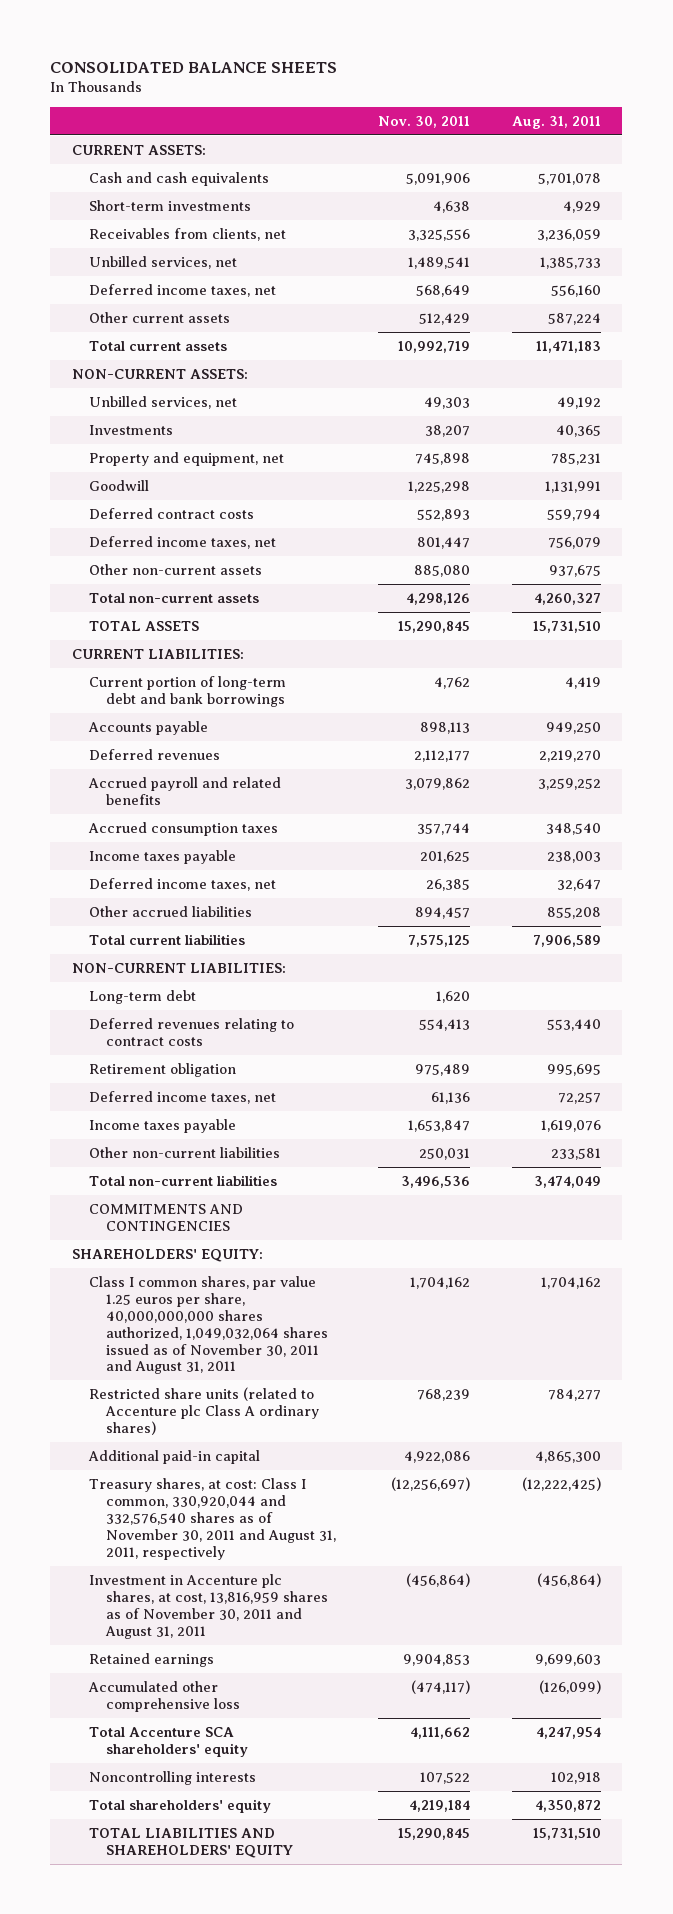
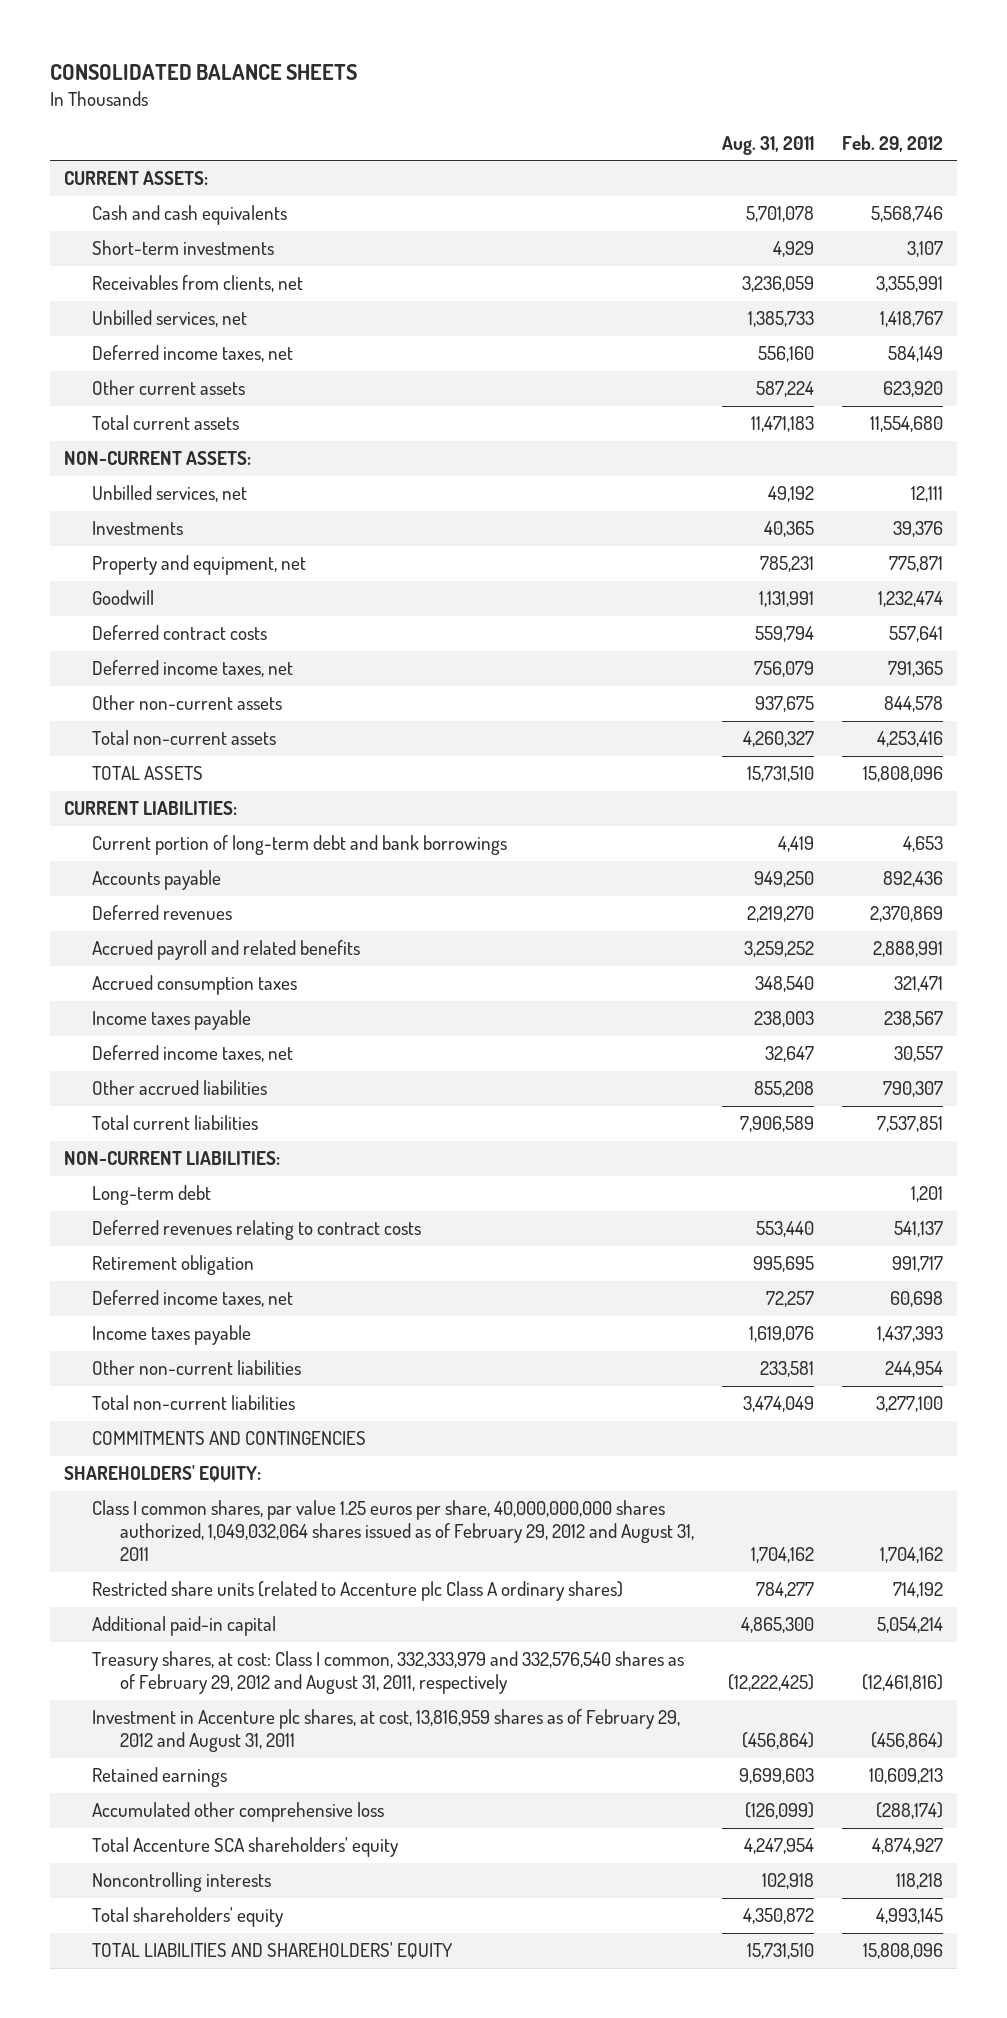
- | Nov. 30, 2011 | Aug. 31, 2011
+ | Aug. 31, 2011 | Feb. 29, 2012
- Class I common shares, par value 1.25 euros per share, 40,000,000,000 shares authorized, 1,049,032,064 shares issued as of November 30, 2011 and August 31, 2011 | 1,704,162 | 1,704,162
+ Class I common shares, par value 1.25 euros per share, 40,000,000,000 shares authorized, 1,049,032,064 shares issued as of February 29, 2012 and August 31, 2011 | 1,704,162 | 1,704,162
- Treasury shares, at cost: Class I common, 330,920,044 and 332,576,540 shares as of November 30, 2011 and August 31, 2011, respectively | (12,256,697) | (12,222,425)
- Investment in Accenture plc shares, at cost, 13,816,959 shares as of November 30, 2011 and August 31, 2011 | (456,864) | (456,864)
+ Treasury shares, at cost: Class I common, 332,333,979 and 332,576,540 shares as of February 29, 2012 and August 31, 2011, respectively | (12,222,425) | (12,461,816)
+ Investment in Accenture plc shares, at cost, 13,816,959 shares as of February 29, 2012 and August 31, 2011 | (456,864) | (456,864)

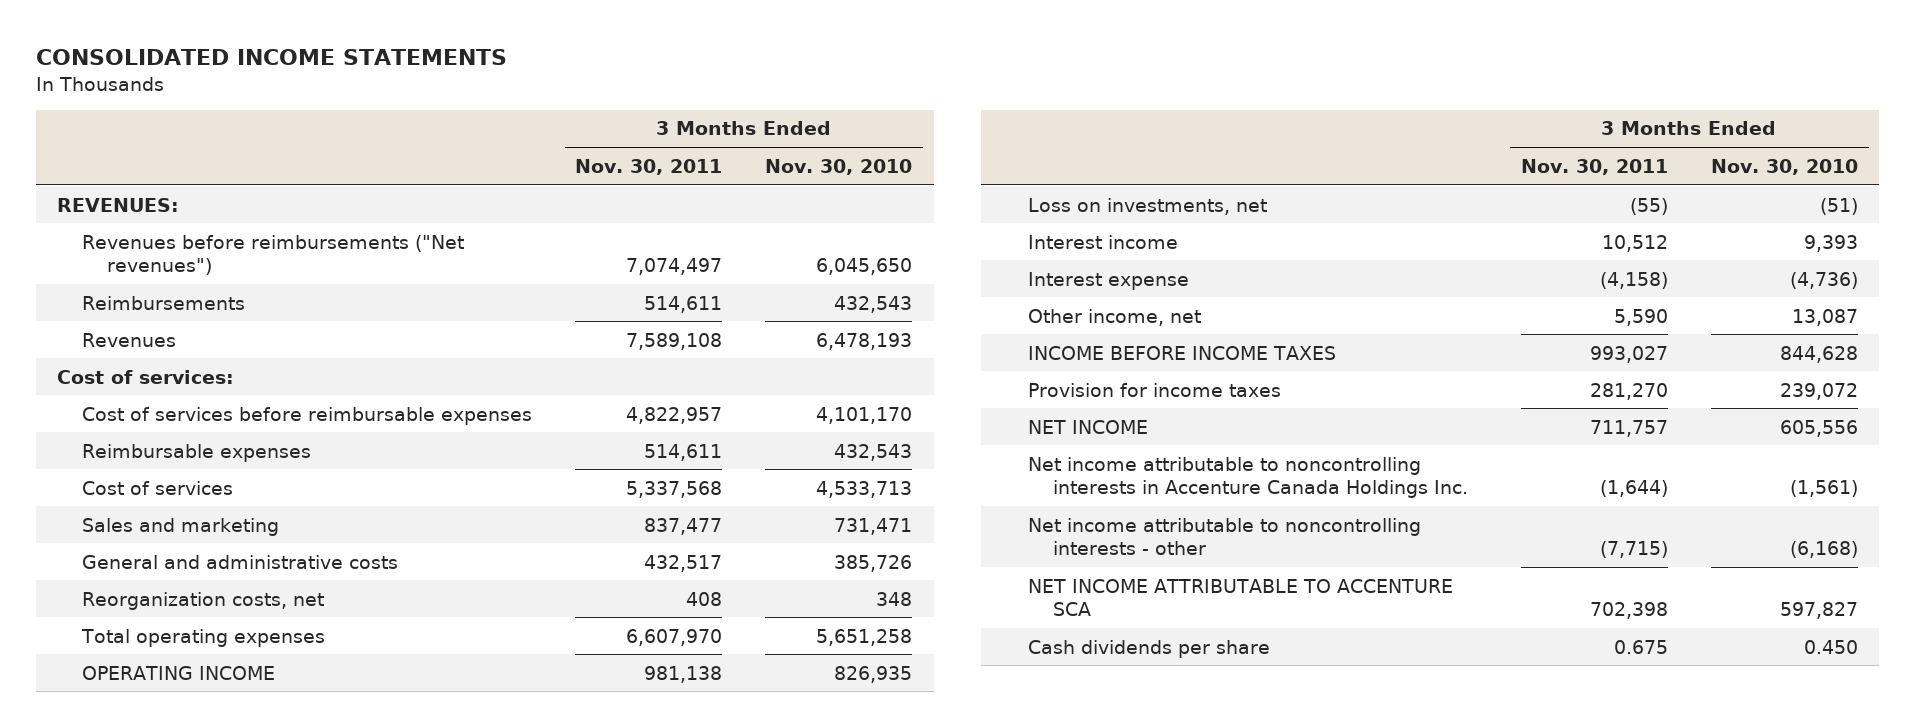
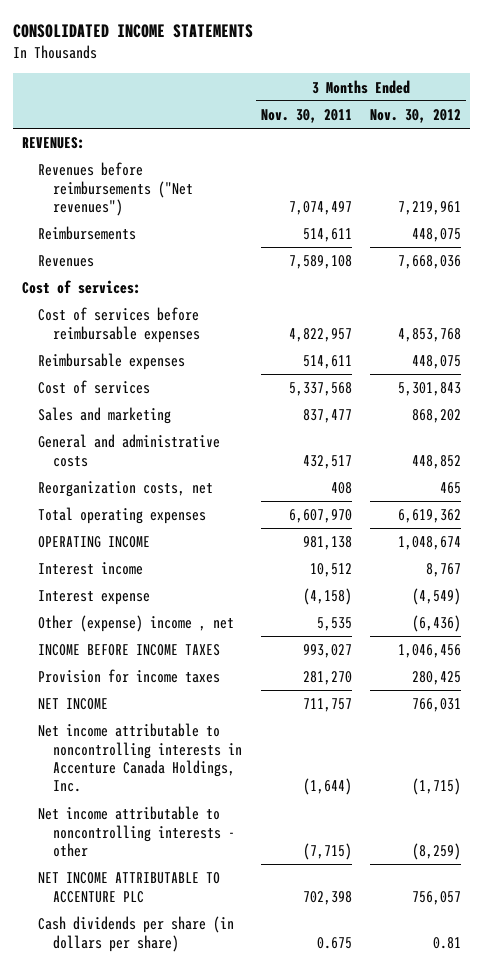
- | 3 Months Ended Nov. 30, 2011 | 3 Months Ended Nov. 30, 2010
+ | 3 Months Ended Nov. 30, 2011 | 3 Months Ended Nov. 30, 2012
- Loss on investments, net | (55) | (51)
- Other income, net | 5,590 | 13,087
+ Other (expense) income , net | 5,535 | (6,436)
- Net income attributable to noncontrolling interests in Accenture Canada Holdings Inc. | (1,644) | (1,561)
+ Net income attributable to noncontrolling interests in Accenture Canada Holdings, Inc. | (1,644) | (1,715)
- NET INCOME ATTRIBUTABLE TO ACCENTURE SCA | 702,398 | 597,827
- Cash dividends per share | 0.675 | 0.450
+ NET INCOME ATTRIBUTABLE TO ACCENTURE PLC | 702,398 | 756,057
+ Cash dividends per share (in dollars per share) | 0.675 | 0.81

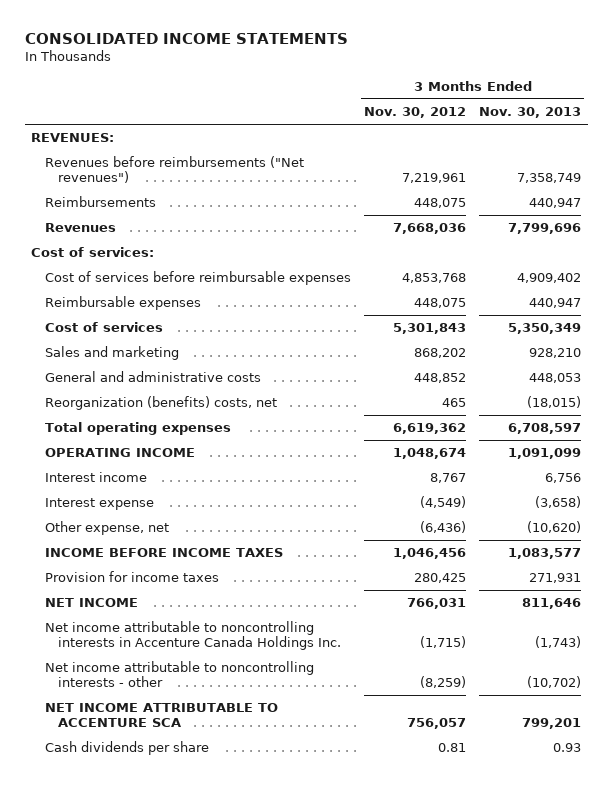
- | 3 Months Ended Nov. 30, 2011 | 3 Months Ended Nov. 30, 2012
+ | 3 Months Ended Nov. 30, 2012 | 3 Months Ended Nov. 30, 2013
- Reorganization costs, net | 408 | 465
+ Reorganization (benefits) costs, net | 465 | (18,015)
- Other (expense) income , net | 5,535 | (6,436)
+ Other expense, net | (6,436) | (10,620)
- Net income attributable to noncontrolling interests in Accenture Canada Holdings, Inc. | (1,644) | (1,715)
+ Net income attributable to noncontrolling interests in Accenture Canada Holdings Inc. | (1,715) | (1,743)
- NET INCOME ATTRIBUTABLE TO ACCENTURE PLC | 702,398 | 756,057
- Cash dividends per share (in dollars per share) | 0.675 | 0.81
+ NET INCOME ATTRIBUTABLE TO ACCENTURE SCA | 756,057 | 799,201
+ Cash dividends per share | 0.81 | 0.93

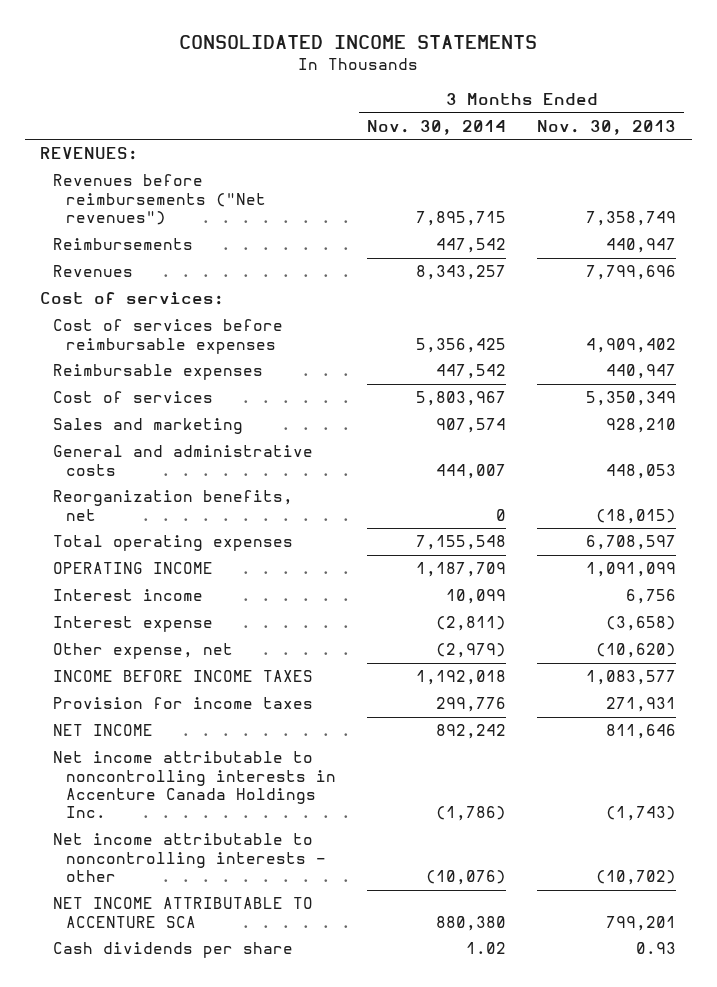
- | 3 Months Ended Nov. 30, 2012 | 3 Months Ended Nov. 30, 2013
+ | 3 Months Ended Nov. 30, 2014 | 3 Months Ended Nov. 30, 2013
- Reorganization (benefits) costs, net | 465 | (18,015)
+ Reorganization benefits, net | 0 | (18,015)

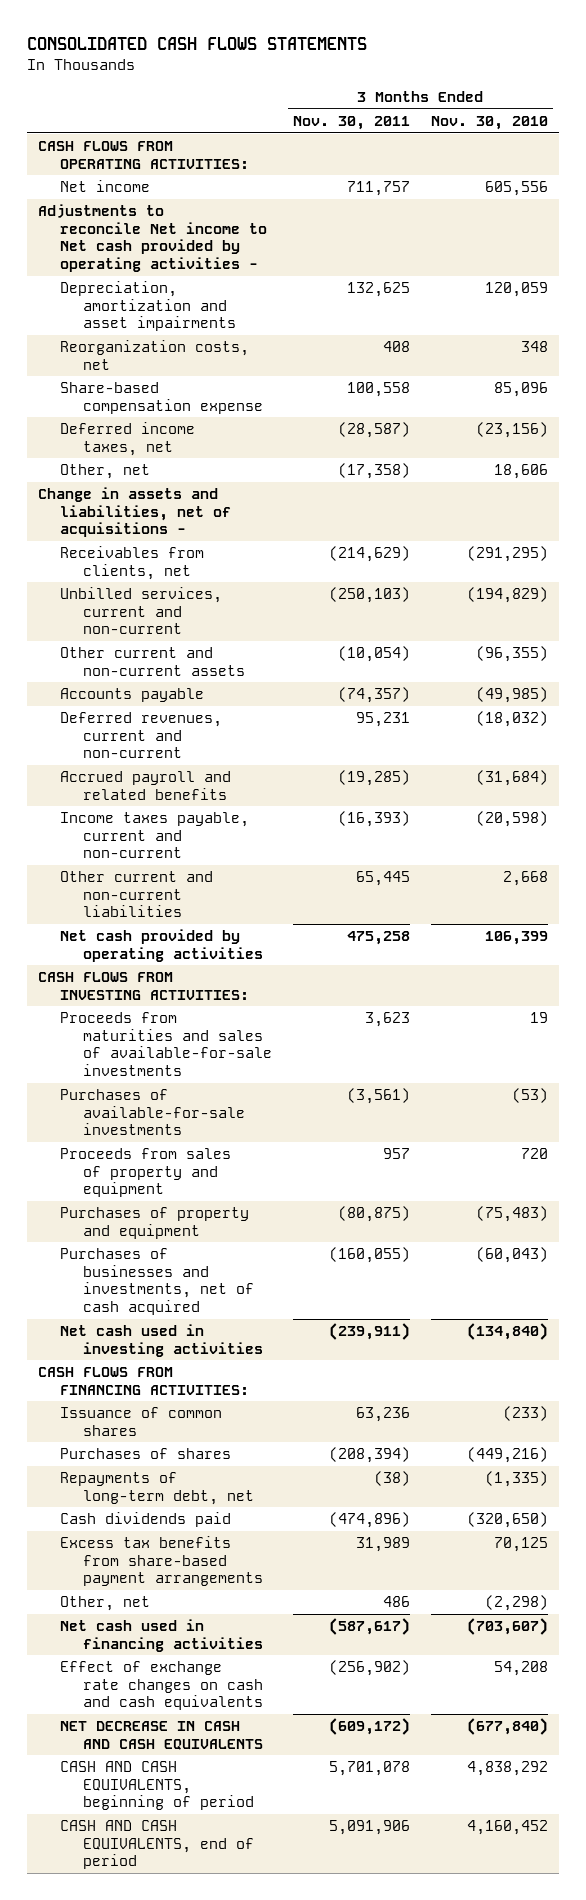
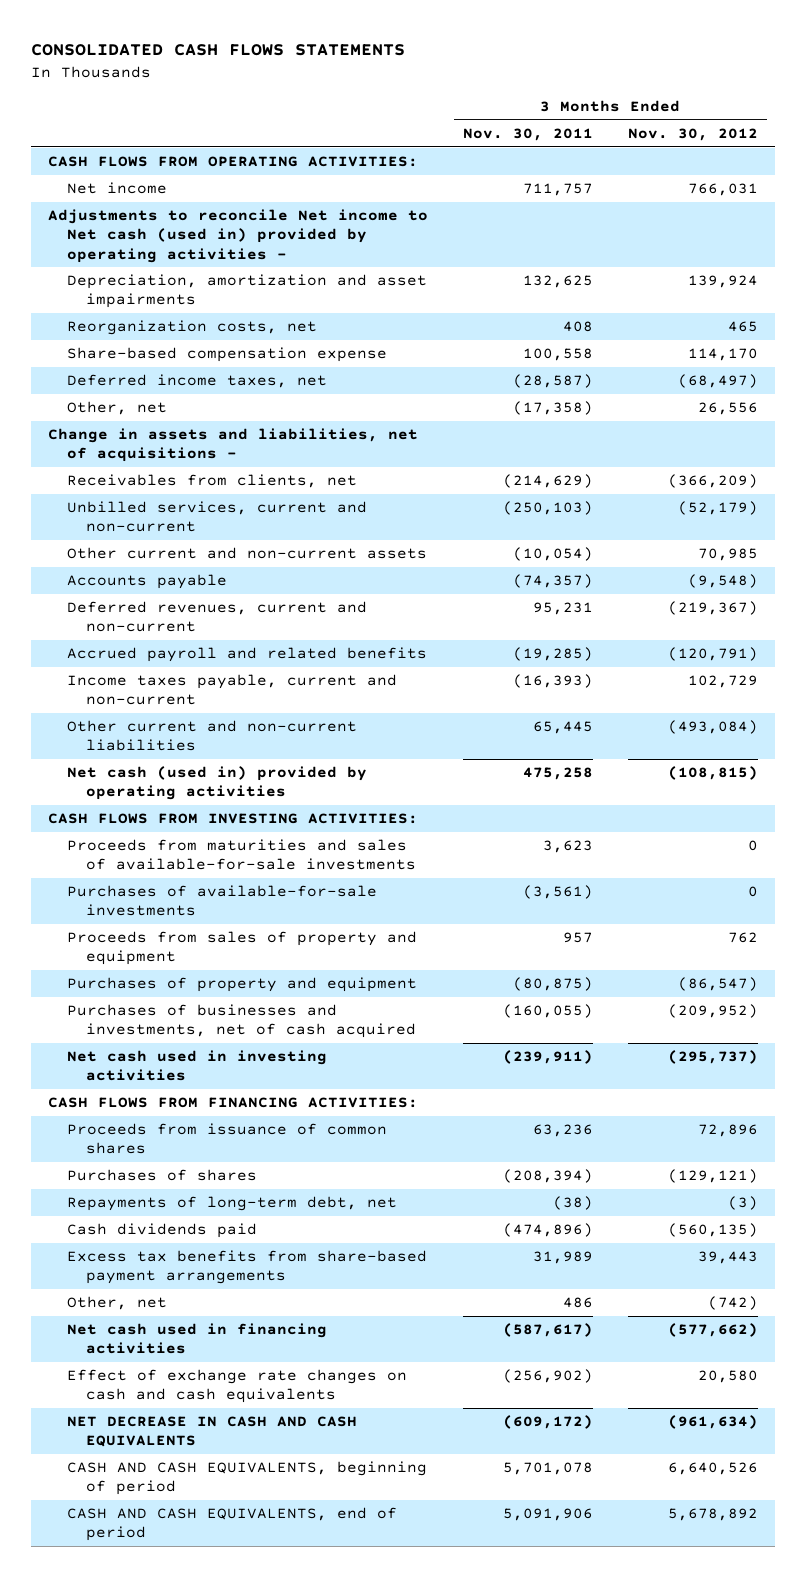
- | 3 Months Ended Nov. 30, 2011 | 3 Months Ended Nov. 30, 2010
+ | 3 Months Ended Nov. 30, 2011 | 3 Months Ended Nov. 30, 2012
- Adjustments to reconcile Net income to Net cash provided by operating activities -
+ Adjustments to reconcile Net income to Net cash (used in) provided by operating activities -
- Net cash provided by operating activities | 475,258 | 106,399
+ Net cash (used in) provided by operating activities | 475,258 | (108,815)
- Issuance of common shares | 63,236 | (233)
+ Proceeds from issuance of common shares | 63,236 | 72,896

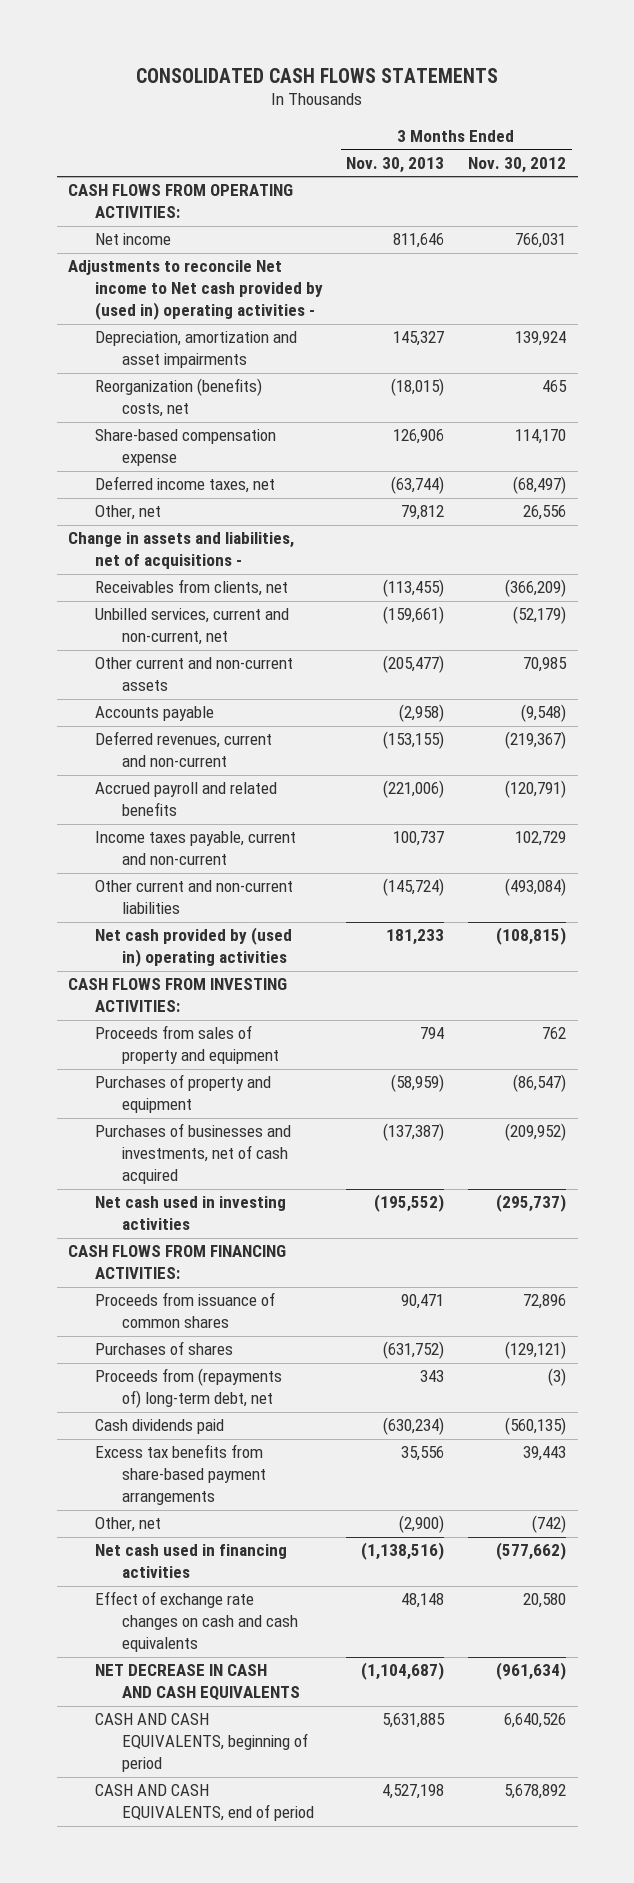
- | 3 Months Ended Nov. 30, 2011 | 3 Months Ended Nov. 30, 2012
+ | 3 Months Ended Nov. 30, 2013 | 3 Months Ended Nov. 30, 2012
- Adjustments to reconcile Net income to Net cash (used in) provided by operating activities -
+ Adjustments to reconcile Net income to Net cash provided by (used in) operating activities -
- Reorganization costs, net | 408 | 465
+ Reorganization (benefits) costs, net | (18,015) | 465
- Unbilled services, current and non-current | (250,103) | (52,179)
+ Unbilled services, current and non-current, net | (159,661) | (52,179)
- Net cash (used in) provided by operating activities | 475,258 | (108,815)
+ Net cash provided by (used in) operating activities | 181,233 | (108,815)
- Proceeds from maturities and sales of available-for-sale investments | 3,623 | 0
- Purchases of available-for-sale investments | (3,561) | 0
- Repayments of long-term debt, net | (38) | (3)
+ Proceeds from (repayments of) long-term debt, net | 343 | (3)

